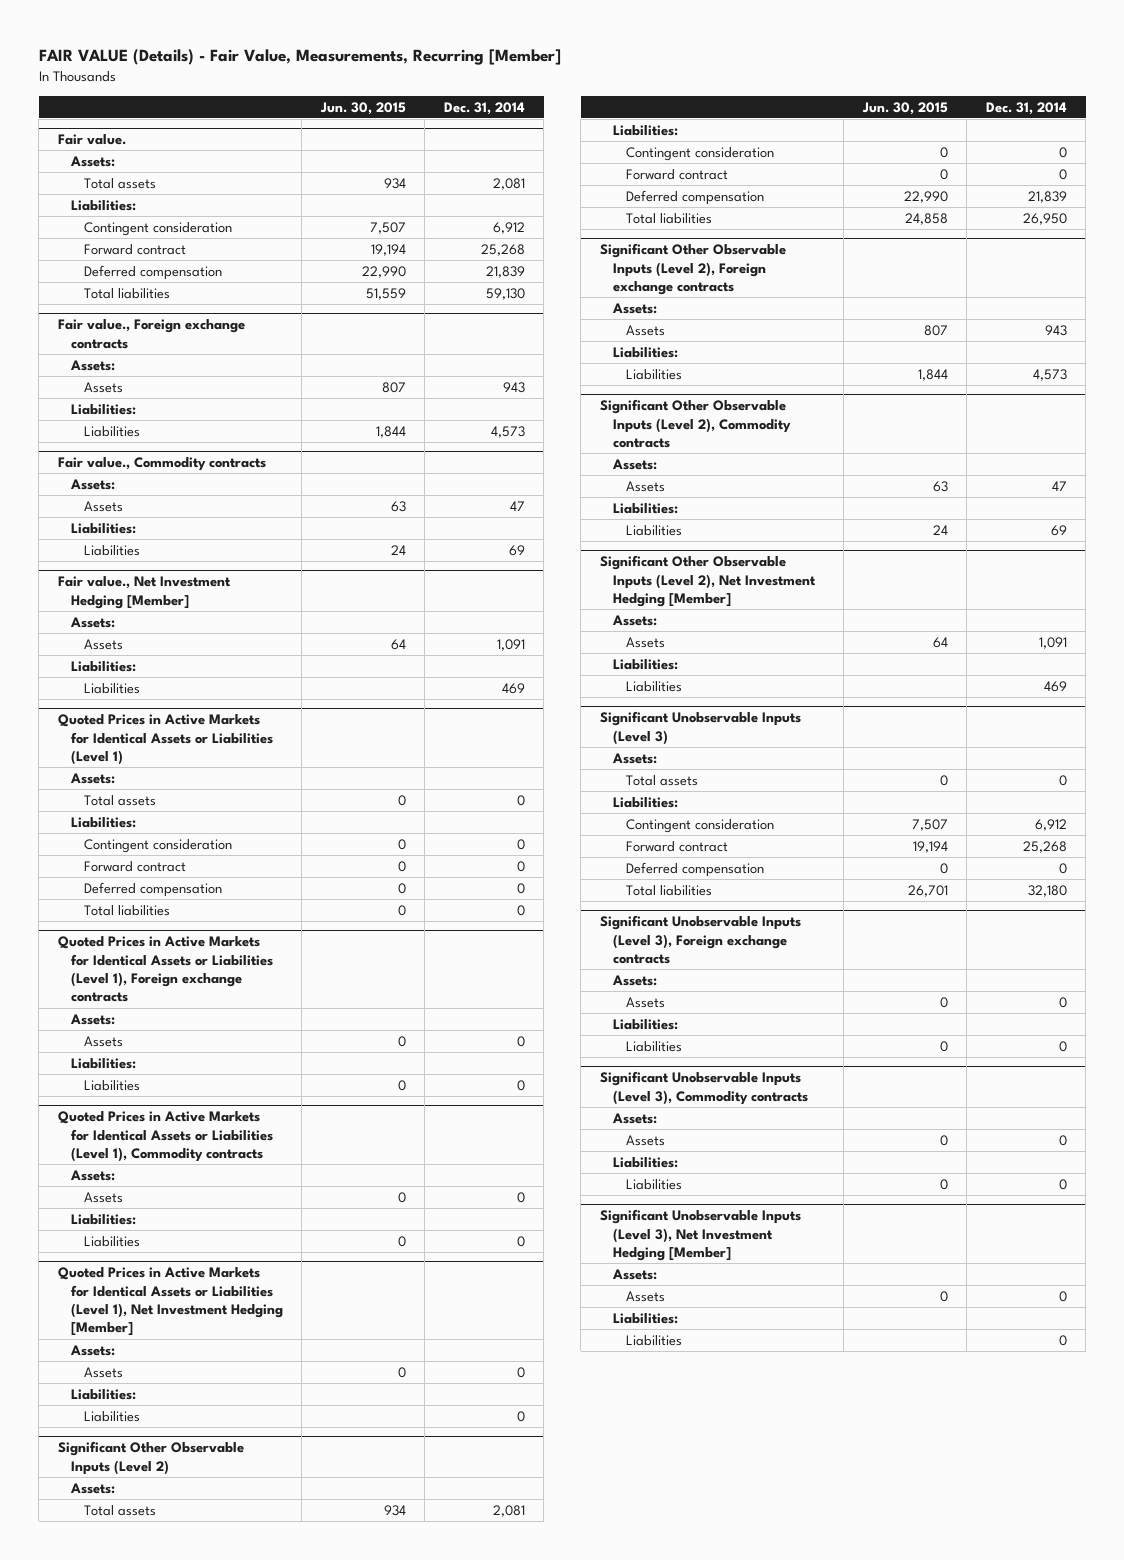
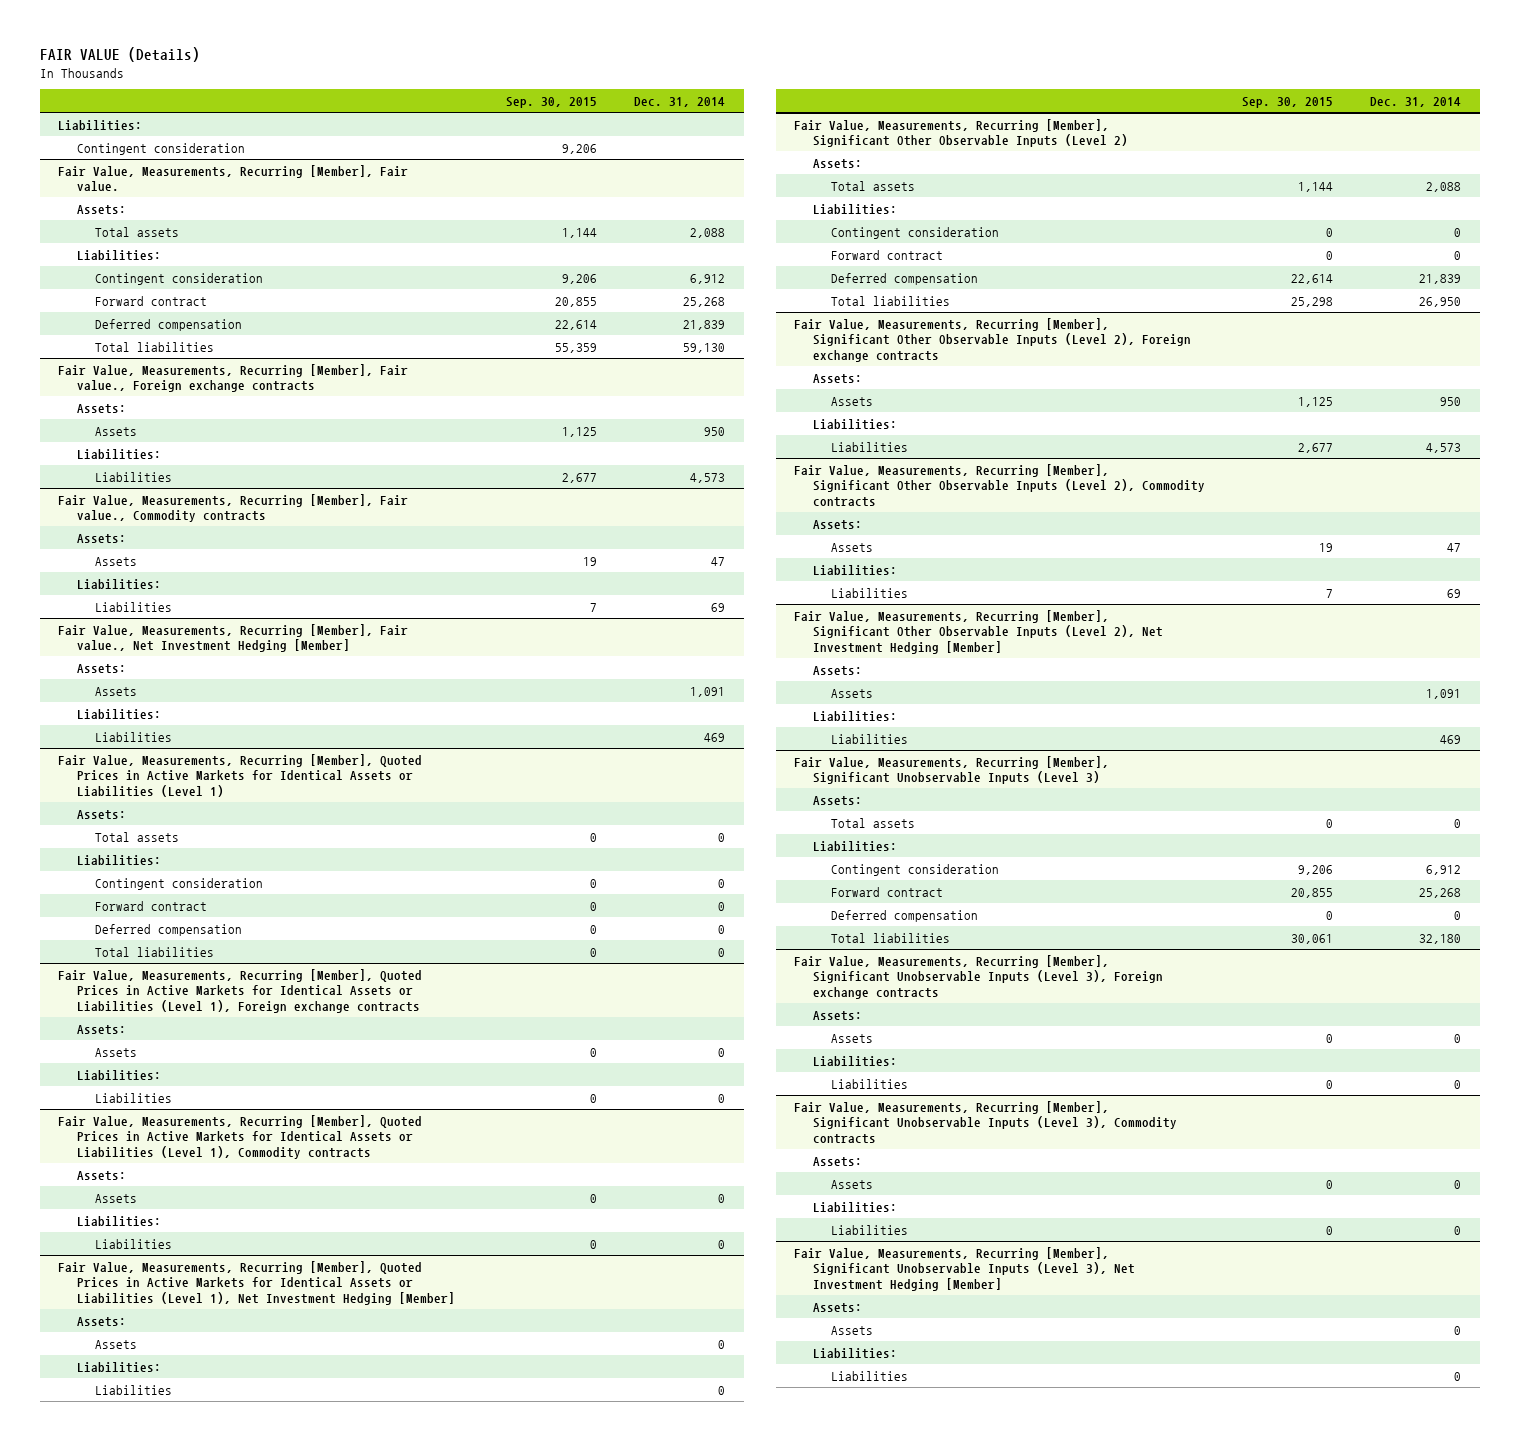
- FAIR VALUE (Details) - Fair Value, Measurements, Recurring [Member]
+ FAIR VALUE (Details)
- | Jun. 30, 2015 | Dec. 31, 2014
+ | Sep. 30, 2015 | Dec. 31, 2014
- Fair value.
+ Liabilities:
+ Contingent consideration | 9,206 |
+ Fair Value, Measurements, Recurring [Member], Fair value.
- Total assets | 934 | 2,081
+ Total assets | 1,144 | 2,088
- Fair value., Foreign exchange contracts
+ Fair Value, Measurements, Recurring [Member], Fair value., Foreign exchange contracts
- Assets | 807 | 943
+ Assets | 1,125 | 950
- Fair value., Commodity contracts
+ Fair Value, Measurements, Recurring [Member], Fair value., Commodity contracts
- Fair value., Net Investment Hedging [Member]
+ Fair Value, Measurements, Recurring [Member], Fair value., Net Investment Hedging [Member]
- Quoted Prices in Active Markets for Identical Assets or Liabilities (Level 1)
+ Fair Value, Measurements, Recurring [Member], Quoted Prices in Active Markets for Identical Assets or Liabilities (Level 1)
- Quoted Prices in Active Markets for Identical Assets or Liabilities (Level 1), Foreign exchange contracts
+ Fair Value, Measurements, Recurring [Member], Quoted Prices in Active Markets for Identical Assets or Liabilities (Level 1), Foreign exchange contracts
- Quoted Prices in Active Markets for Identical Assets or Liabilities (Level 1), Commodity contracts
+ Fair Value, Measurements, Recurring [Member], Quoted Prices in Active Markets for Identical Assets or Liabilities (Level 1), Commodity contracts
- Quoted Prices in Active Markets for Identical Assets or Liabilities (Level 1), Net Investment Hedging [Member]
+ Fair Value, Measurements, Recurring [Member], Quoted Prices in Active Markets for Identical Assets or Liabilities (Level 1), Net Investment Hedging [Member]
- Significant Other Observable Inputs (Level 2)
+ Fair Value, Measurements, Recurring [Member], Significant Other Observable Inputs (Level 2)
- Total assets | 934 | 2,081
+ Total assets | 1,144 | 2,088
- Significant Other Observable Inputs (Level 2), Foreign exchange contracts
+ Fair Value, Measurements, Recurring [Member], Significant Other Observable Inputs (Level 2), Foreign exchange contracts
- Assets | 807 | 943
+ Assets | 1,125 | 950
- Significant Other Observable Inputs (Level 2), Commodity contracts
+ Fair Value, Measurements, Recurring [Member], Significant Other Observable Inputs (Level 2), Commodity contracts
- Significant Other Observable Inputs (Level 2), Net Investment Hedging [Member]
+ Fair Value, Measurements, Recurring [Member], Significant Other Observable Inputs (Level 2), Net Investment Hedging [Member]
- Significant Unobservable Inputs (Level 3)
+ Fair Value, Measurements, Recurring [Member], Significant Unobservable Inputs (Level 3)
- Significant Unobservable Inputs (Level 3), Foreign exchange contracts
+ Fair Value, Measurements, Recurring [Member], Significant Unobservable Inputs (Level 3), Foreign exchange contracts
- Significant Unobservable Inputs (Level 3), Commodity contracts
+ Fair Value, Measurements, Recurring [Member], Significant Unobservable Inputs (Level 3), Commodity contracts
- Significant Unobservable Inputs (Level 3), Net Investment Hedging [Member]
+ Fair Value, Measurements, Recurring [Member], Significant Unobservable Inputs (Level 3), Net Investment Hedging [Member]

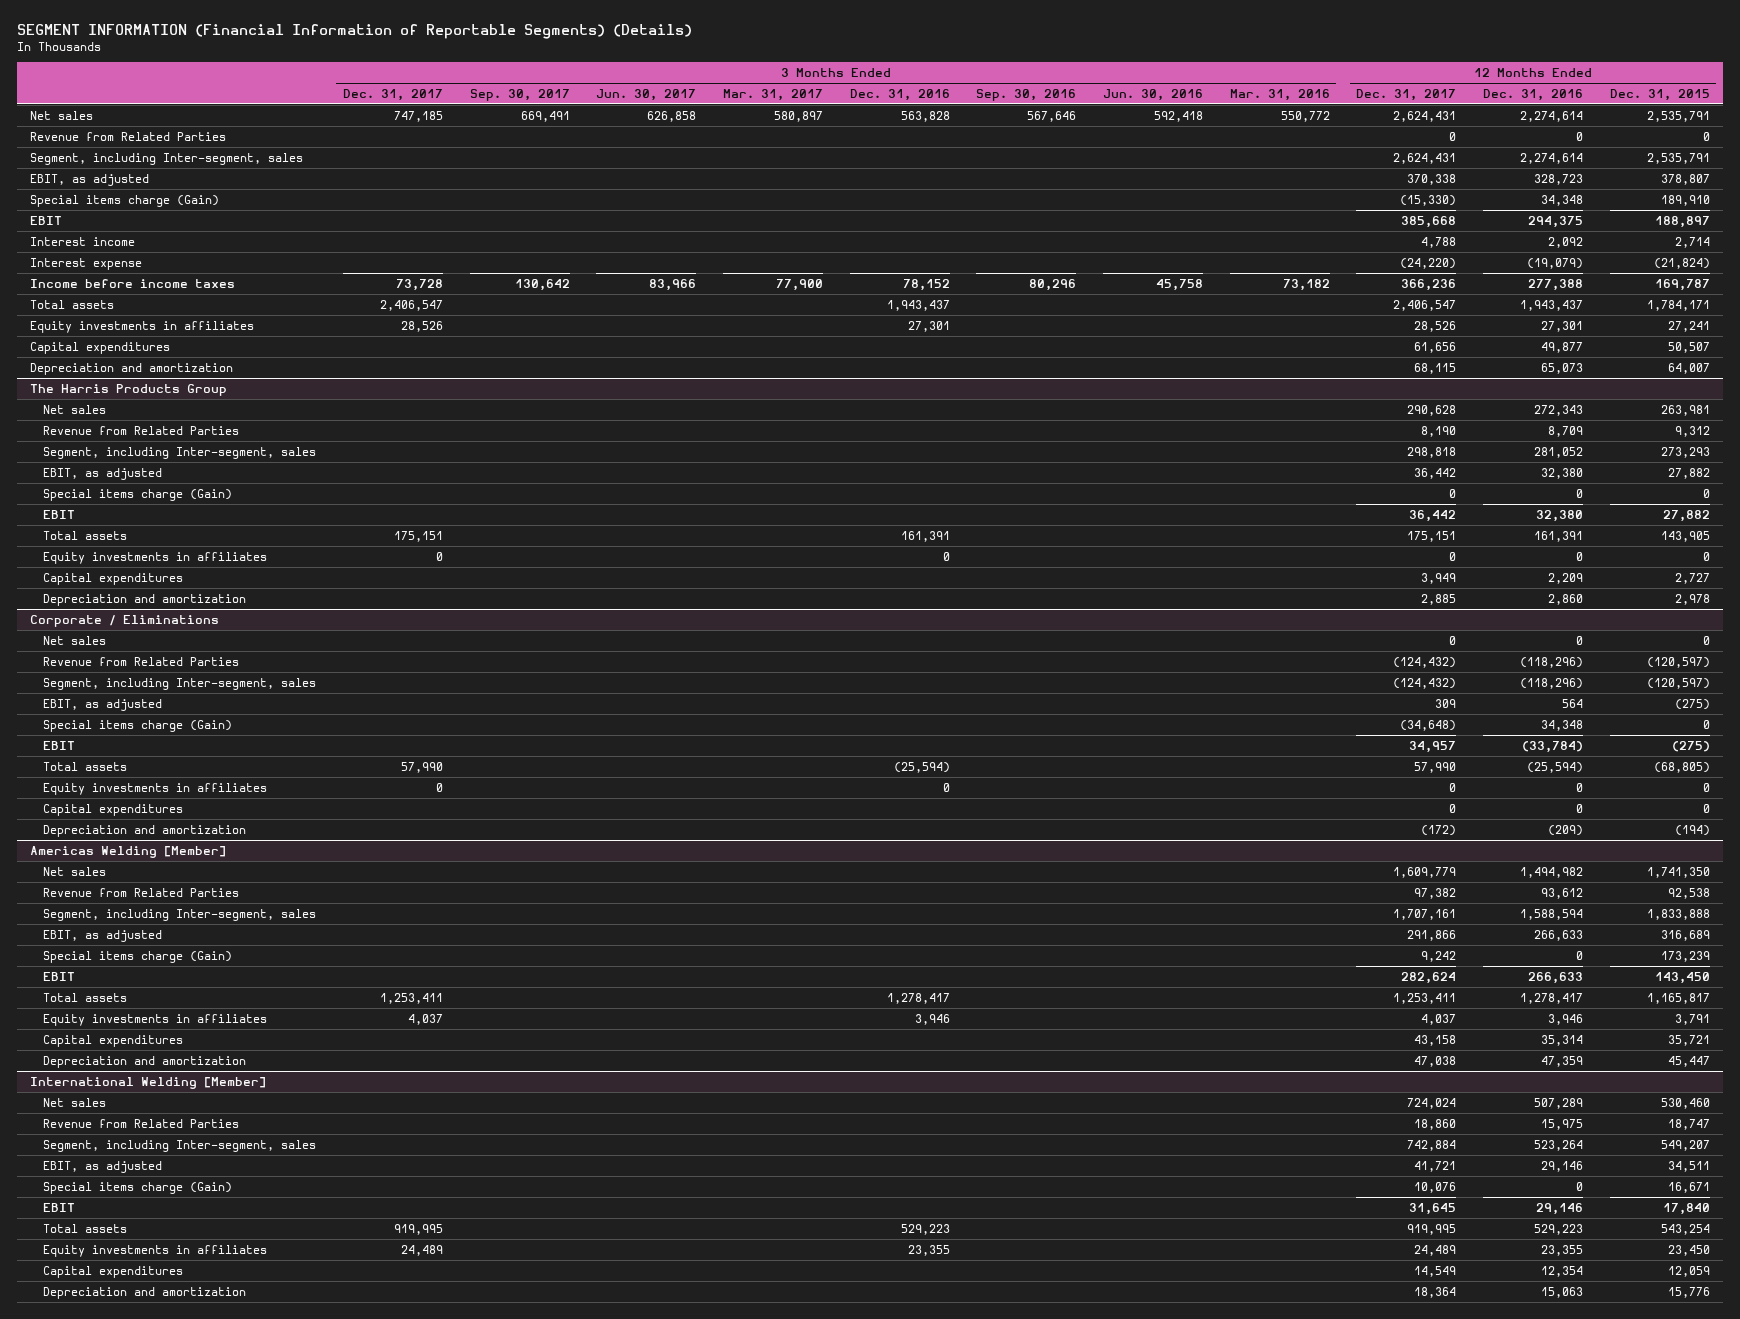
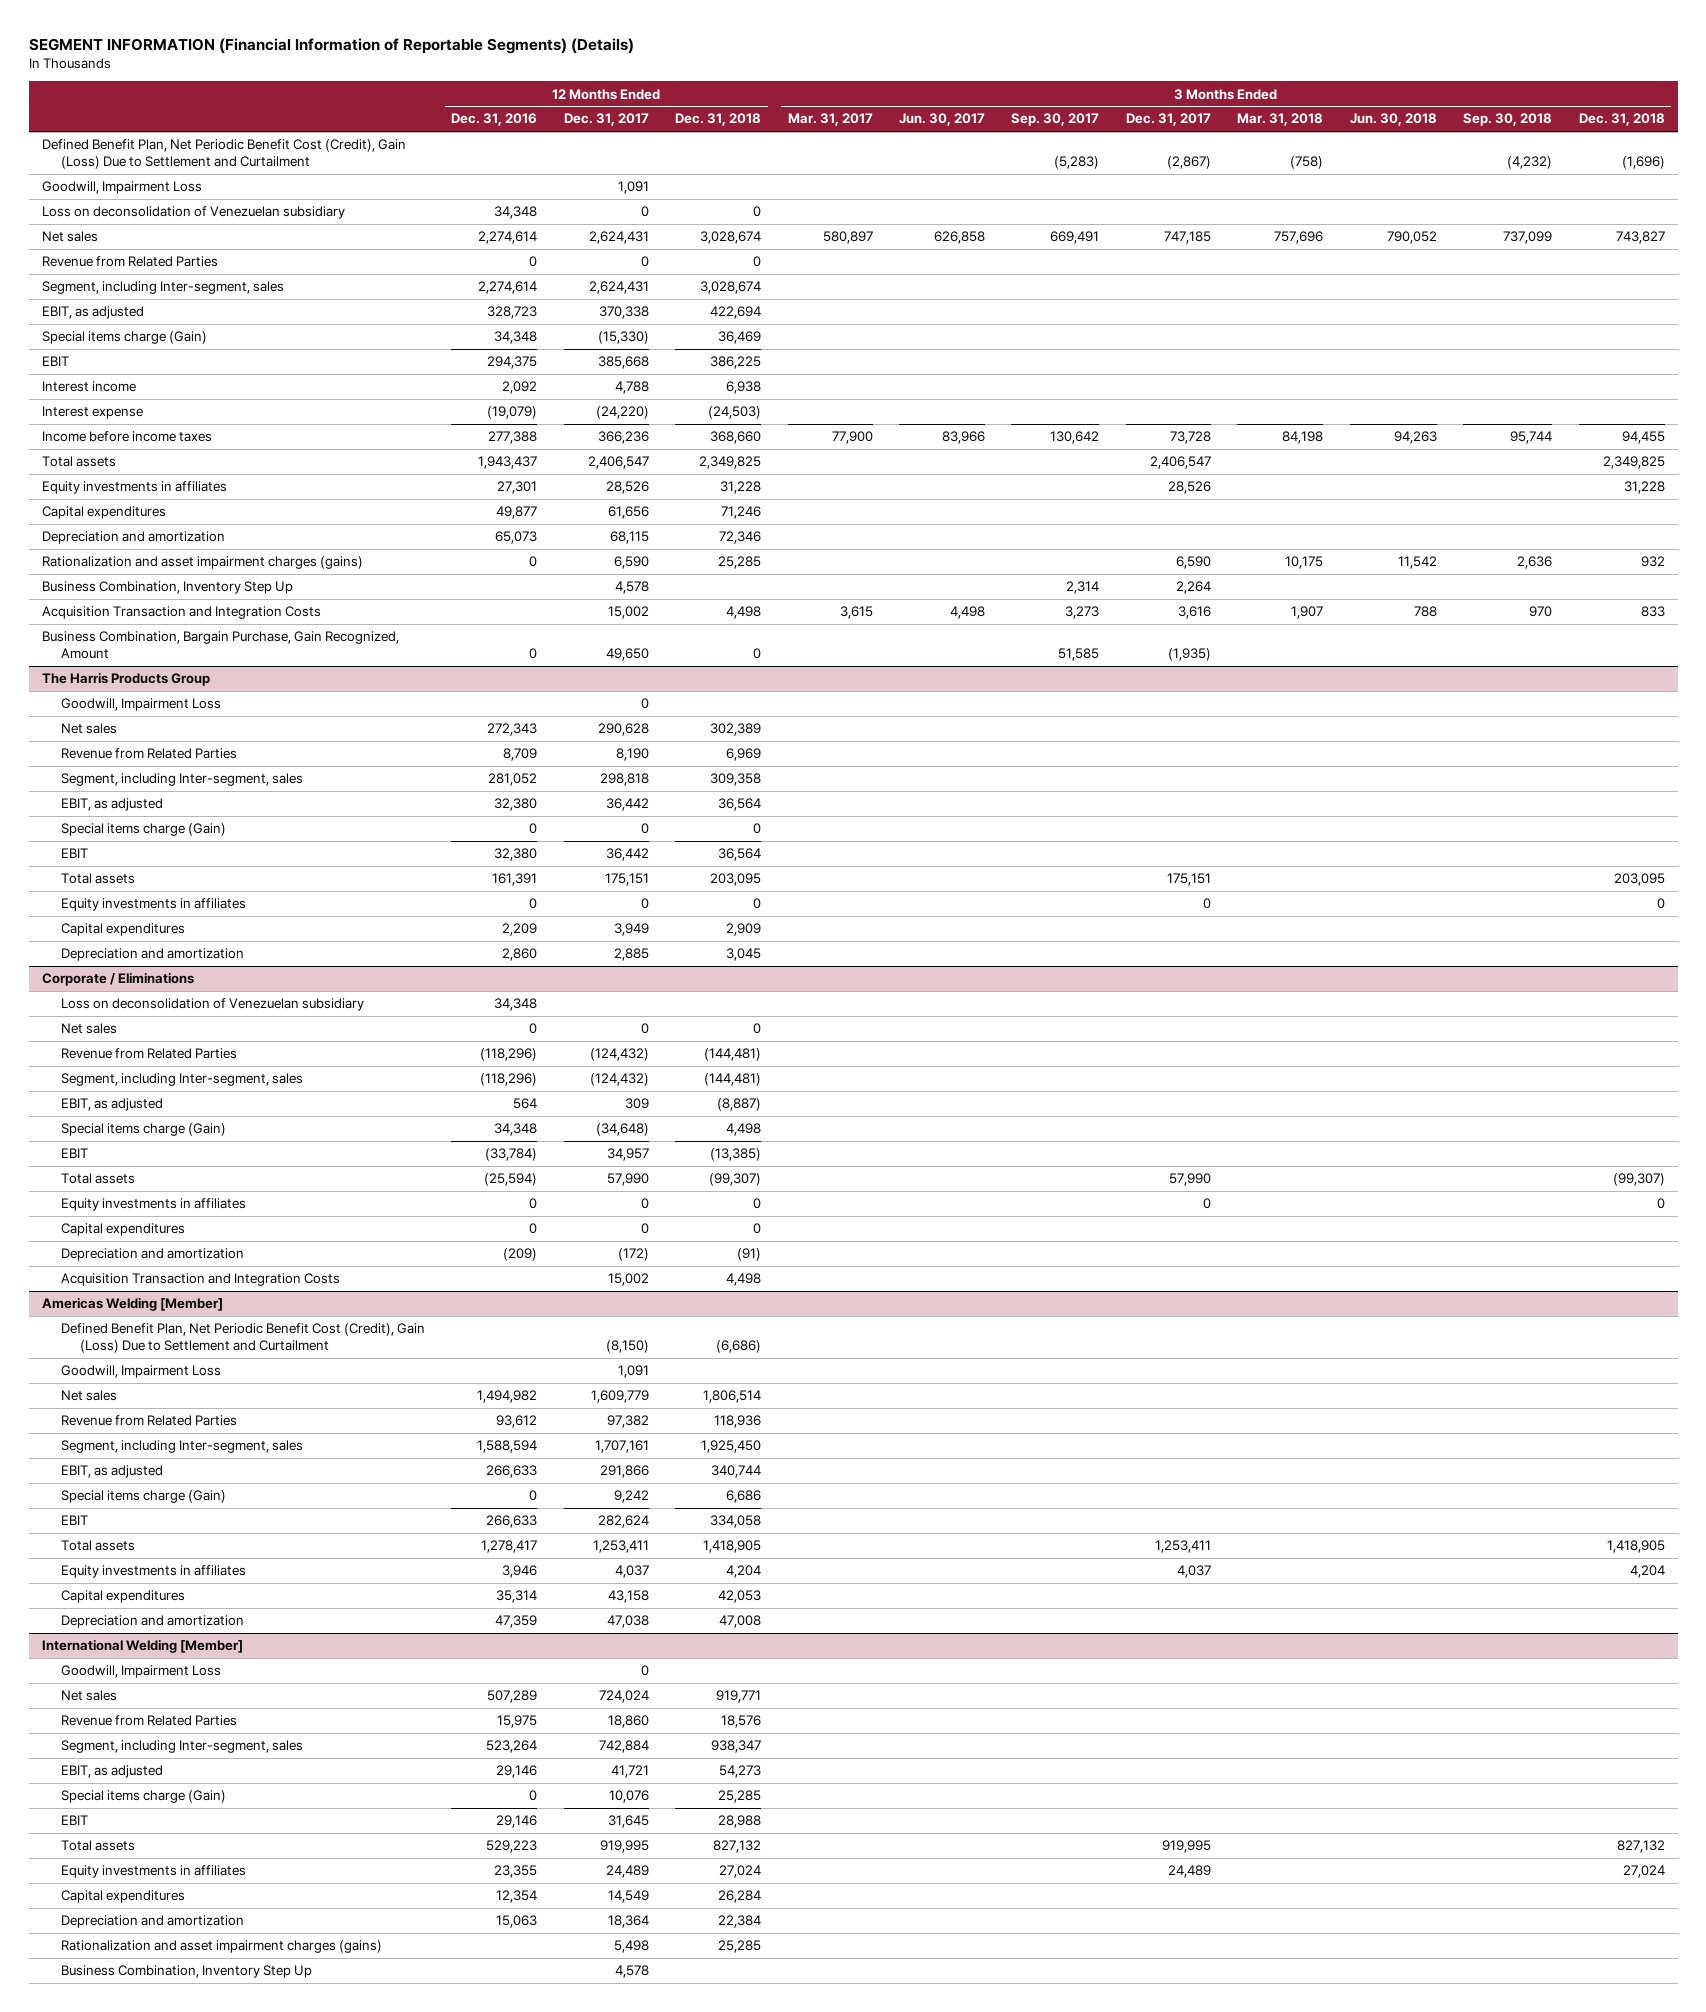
- | 3 Months Ended Dec. 31, 2017 | 3 Months Ended Sep. 30, 2017 | 3 Months Ended Jun. 30, 2017 | 3 Months Ended Mar. 31, 2017 | 3 Months Ended Dec. 31, 2016 | 3 Months Ended Sep. 30, 2016 | 3 Months Ended Jun. 30, 2016 | 3 Months Ended Mar. 31, 2016 | 12 Months Ended Dec. 31, 2017 | 12 Months Ended Dec. 31, 2016 | 12 Months Ended Dec. 31, 2015
+ | 12 Months Ended Dec. 31, 2016 | 12 Months Ended Dec. 31, 2017 | 12 Months Ended Dec. 31, 2018 | 3 Months Ended Mar. 31, 2017 | 3 Months Ended Jun. 30, 2017 | 3 Months Ended Sep. 30, 2017 | 3 Months Ended Dec. 31, 2017 | 3 Months Ended Mar. 31, 2018 | 3 Months Ended Jun. 30, 2018 | 3 Months Ended Sep. 30, 2018 | 3 Months Ended Dec. 31, 2018
+ Defined Benefit Plan, Net Periodic Benefit Cost (Credit), Gain (Loss) Due to Settlement and Curtailment | | | | | | (5,283) | (2,867) | (758) | | (4,232) | (1,696)
+ Goodwill, Impairment Loss | | 1,091 | | | | | | | | |
+ Loss on deconsolidation of Venezuelan subsidiary | 34,348 | 0 | 0 | | | | | | | |
+ Rationalization and asset impairment charges (gains) | 0 | 6,590 | 25,285 | | | | 6,590 | 10,175 | 11,542 | 2,636 | 932
+ Business Combination, Inventory Step Up | | 4,578 | | | | 2,314 | 2,264 | | | |
+ Acquisition Transaction and Integration Costs | | 15,002 | 4,498 | 3,615 | 4,498 | 3,273 | 3,616 | 1,907 | 788 | 970 | 833
+ Business Combination, Bargain Purchase, Gain Recognized, Amount | 0 | 49,650 | 0 | | | 51,585 | (1,935) | | | |
@ The Harris Products Group
+ Goodwill, Impairment Loss | | 0 | | | | | | | | |
@ Corporate / Eliminations
+ Loss on deconsolidation of Venezuelan subsidiary | 34,348 | | | | | | | | | |
+ Acquisition Transaction and Integration Costs | | 15,002 | 4,498 | | | | | | | |
@ Americas Welding [Member]
+ Defined Benefit Plan, Net Periodic Benefit Cost (Credit), Gain (Loss) Due to Settlement and Curtailment | | (8,150) | (6,686) | | | | | | | |
+ Goodwill, Impairment Loss | | 1,091 | | | | | | | | |
@ International Welding [Member]
+ Goodwill, Impairment Loss | | 0 | | | | | | | | |
+ Rationalization and asset impairment charges (gains) | | 5,498 | 25,285 | | | | | | | |
+ Business Combination, Inventory Step Up | | 4,578 | | | | | | | | |

